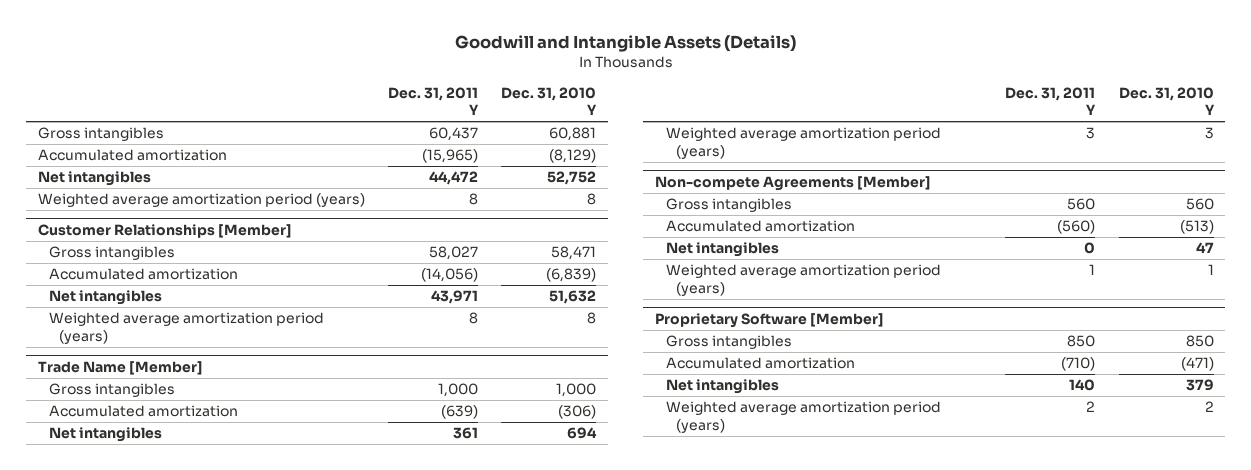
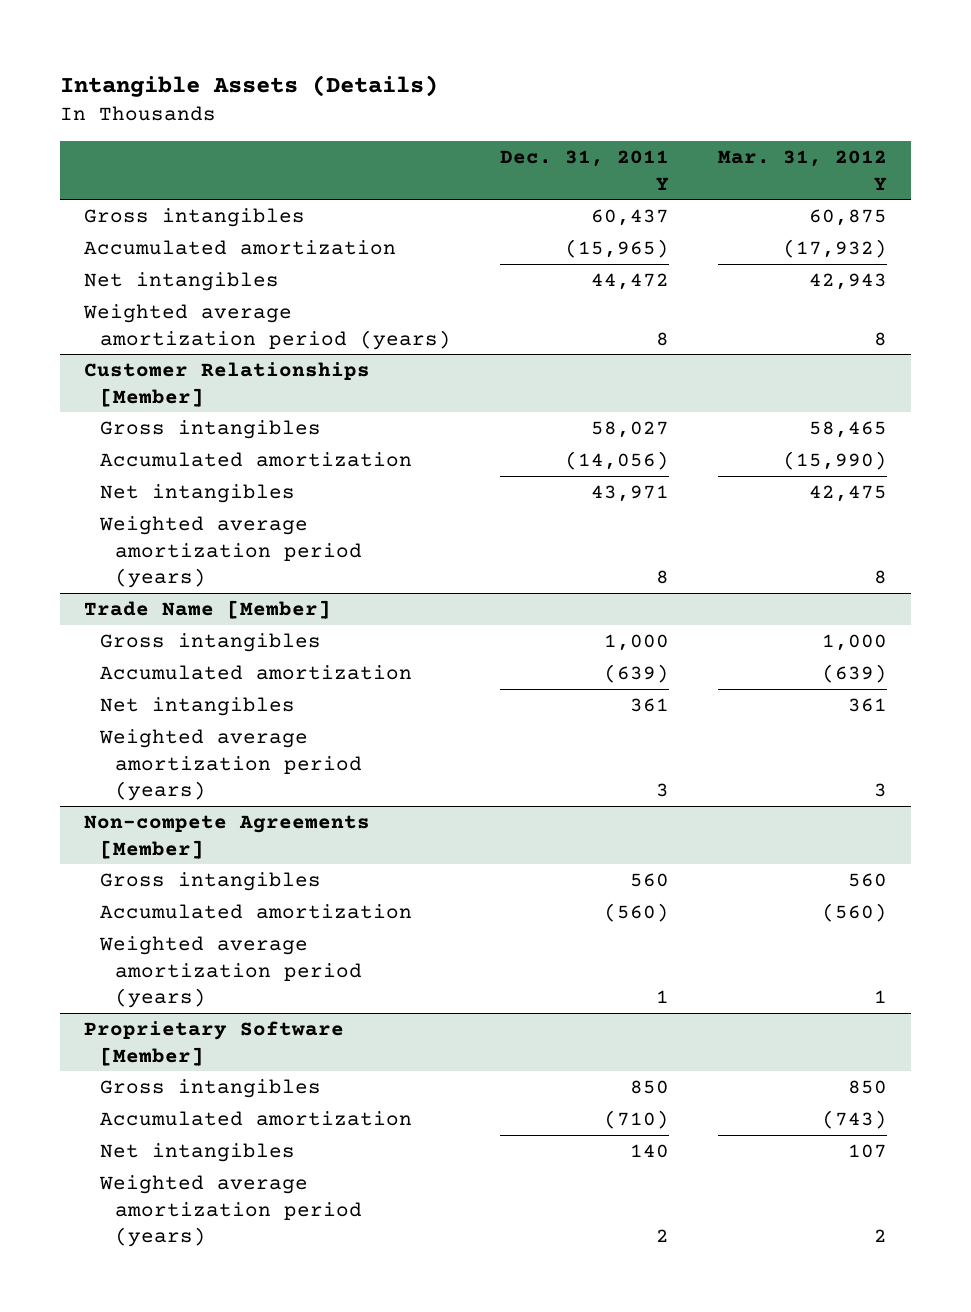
- Goodwill and Intangible Assets (Details)
+ Intangible Assets (Details)
- | Dec. 31, 2011 Y | Dec. 31, 2010 Y
+ | Dec. 31, 2011 Y | Mar. 31, 2012 Y
@ Non-compete Agreements [Member]
- Net intangibles | 0 | 47

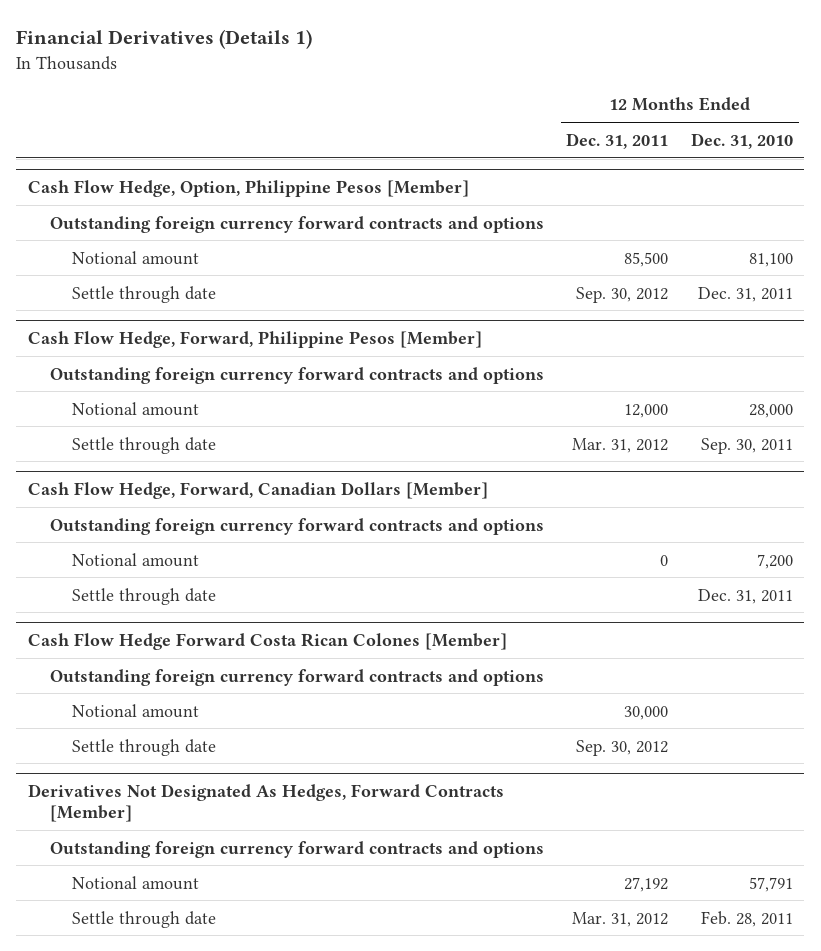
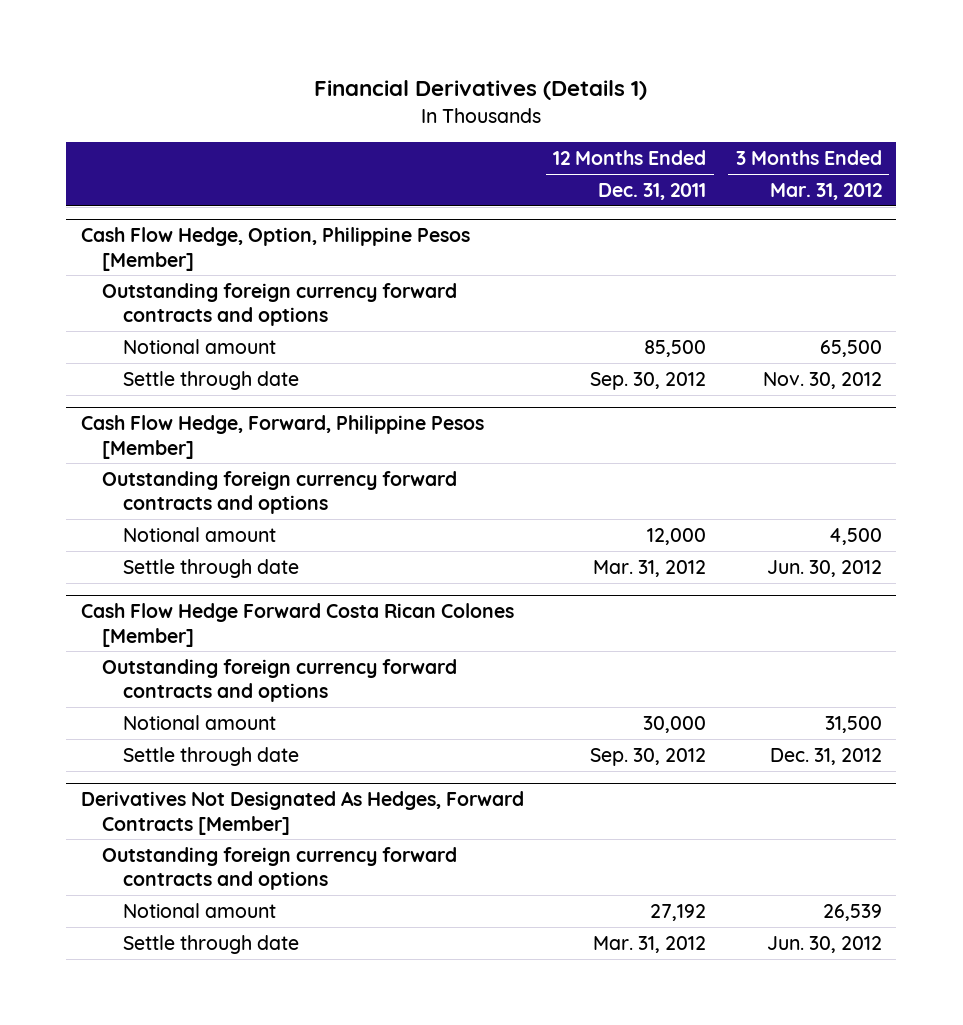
- | 12 Months Ended Dec. 31, 2011 | 12 Months Ended Dec. 31, 2010
+ | 12 Months Ended Dec. 31, 2011 | 3 Months Ended Mar. 31, 2012
- Cash Flow Hedge, Forward, Canadian Dollars [Member]
- Outstanding foreign currency forward contracts and options
- Notional amount | 0 | 7,200
- Settle through date | | Dec. 31, 2011

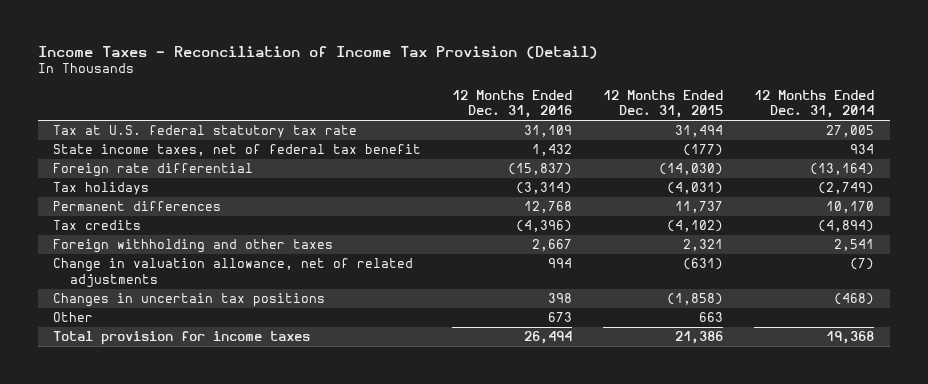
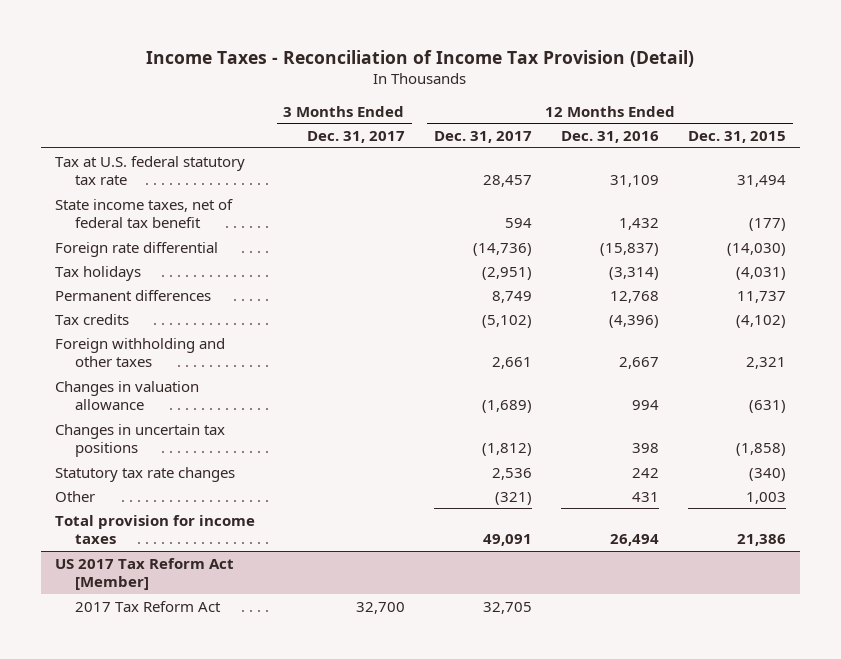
- | 12 Months Ended Dec. 31, 2016 | 12 Months Ended Dec. 31, 2015 | 12 Months Ended Dec. 31, 2014
+ | 3 Months Ended Dec. 31, 2017 | 12 Months Ended Dec. 31, 2017 | 12 Months Ended Dec. 31, 2016 | 12 Months Ended Dec. 31, 2015
- Change in valuation allowance, net of related adjustments | 994 | (631) | (7)
+ Changes in valuation allowance | | (1,689) | 994 | (631)
- Other | 673 | 663 |
+ Statutory tax rate changes | | 2,536 | 242 | (340)
+ Other | | (321) | 431 | 1,003
+ US 2017 Tax Reform Act [Member]
+ 2017 Tax Reform Act | 32,700 | 32,705 | |

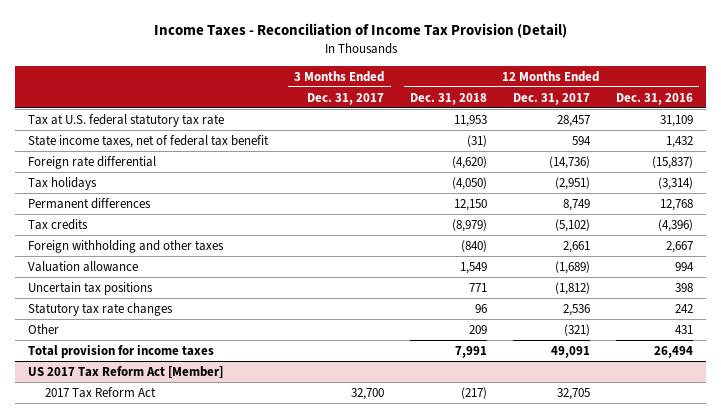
- | 3 Months Ended Dec. 31, 2017 | 12 Months Ended Dec. 31, 2017 | 12 Months Ended Dec. 31, 2016 | 12 Months Ended Dec. 31, 2015
+ | 3 Months Ended Dec. 31, 2017 | 12 Months Ended Dec. 31, 2018 | 12 Months Ended Dec. 31, 2017 | 12 Months Ended Dec. 31, 2016
- Changes in valuation allowance | | (1,689) | 994 | (631)
- Changes in uncertain tax positions | | (1,812) | 398 | (1,858)
+ Valuation allowance | | 1,549 | (1,689) | 994
+ Uncertain tax positions | | 771 | (1,812) | 398

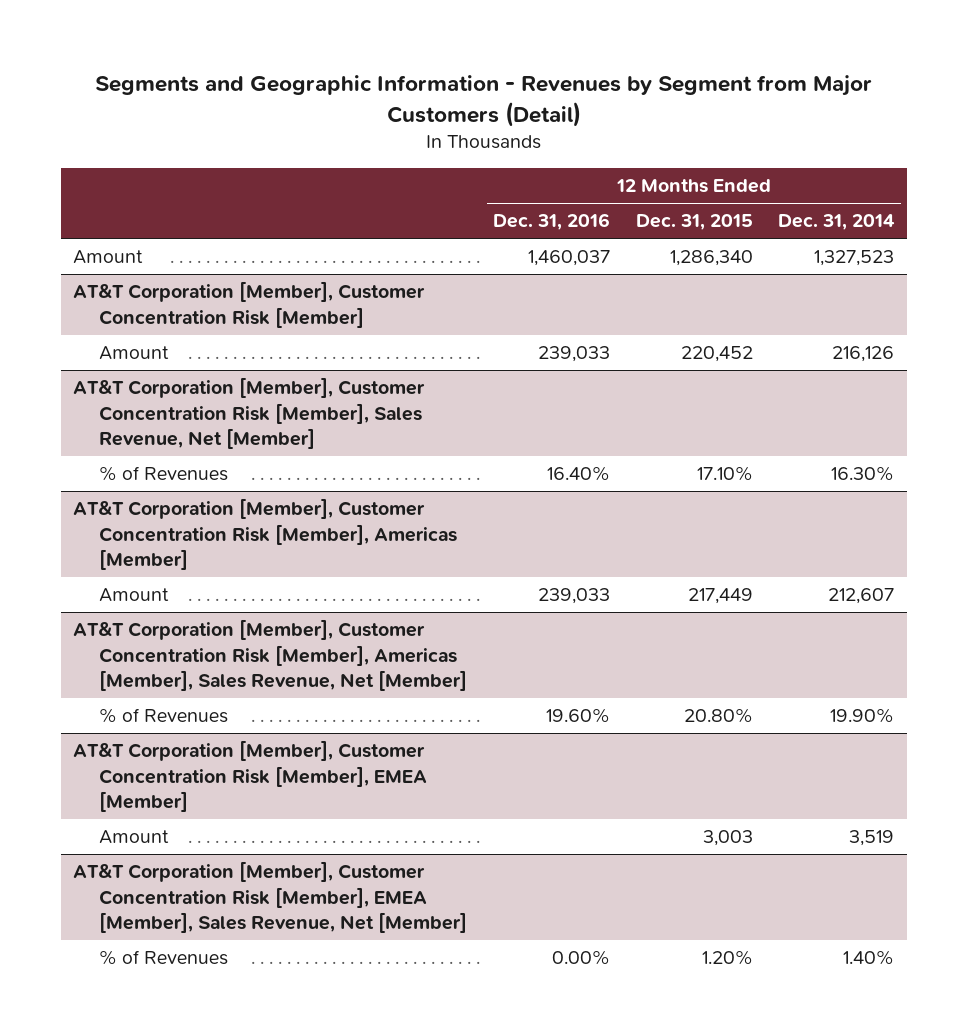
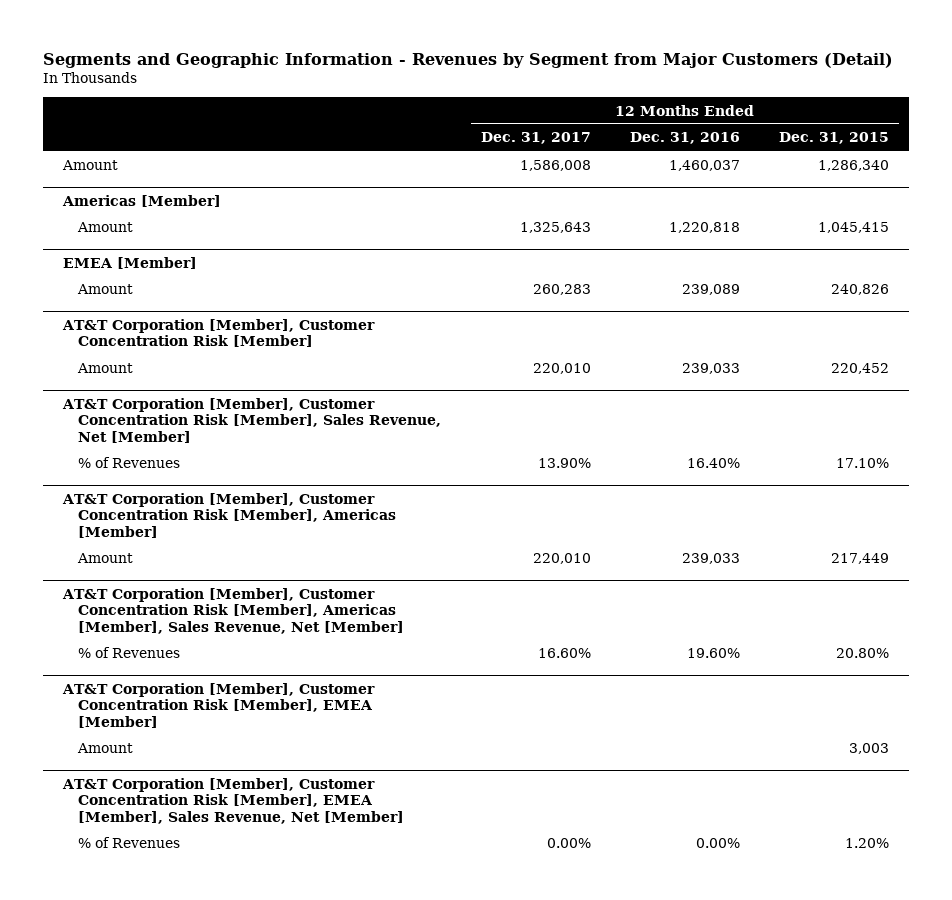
- | 12 Months Ended Dec. 31, 2016 | 12 Months Ended Dec. 31, 2015 | 12 Months Ended Dec. 31, 2014
+ | 12 Months Ended Dec. 31, 2017 | 12 Months Ended Dec. 31, 2016 | 12 Months Ended Dec. 31, 2015
+ Americas [Member]
+ Amount | 1,325,643 | 1,220,818 | 1,045,415
+ EMEA [Member]
+ Amount | 260,283 | 239,089 | 240,826

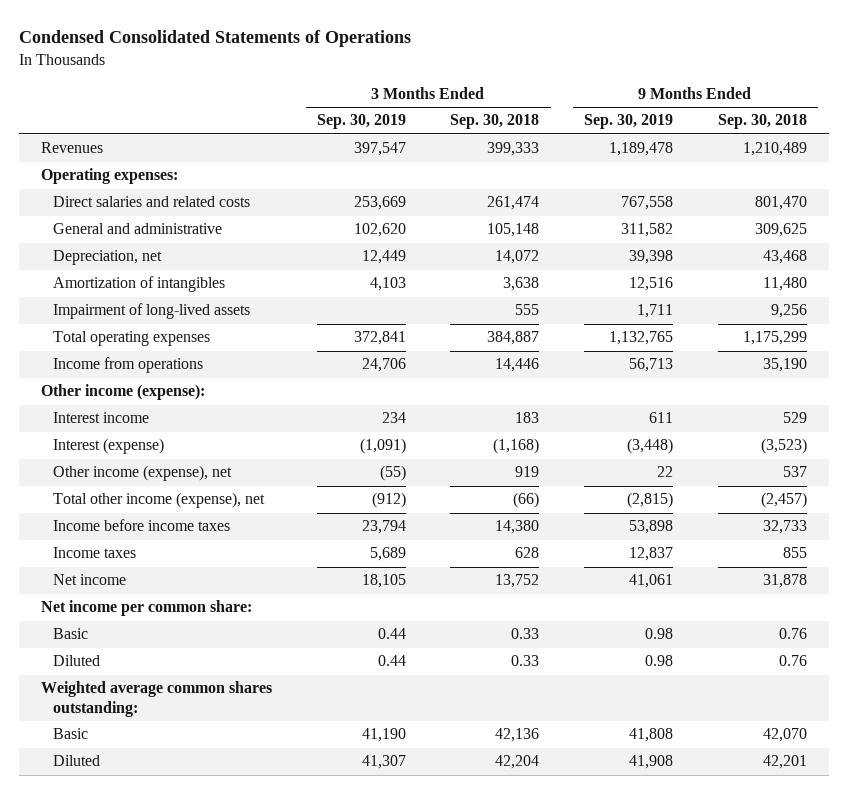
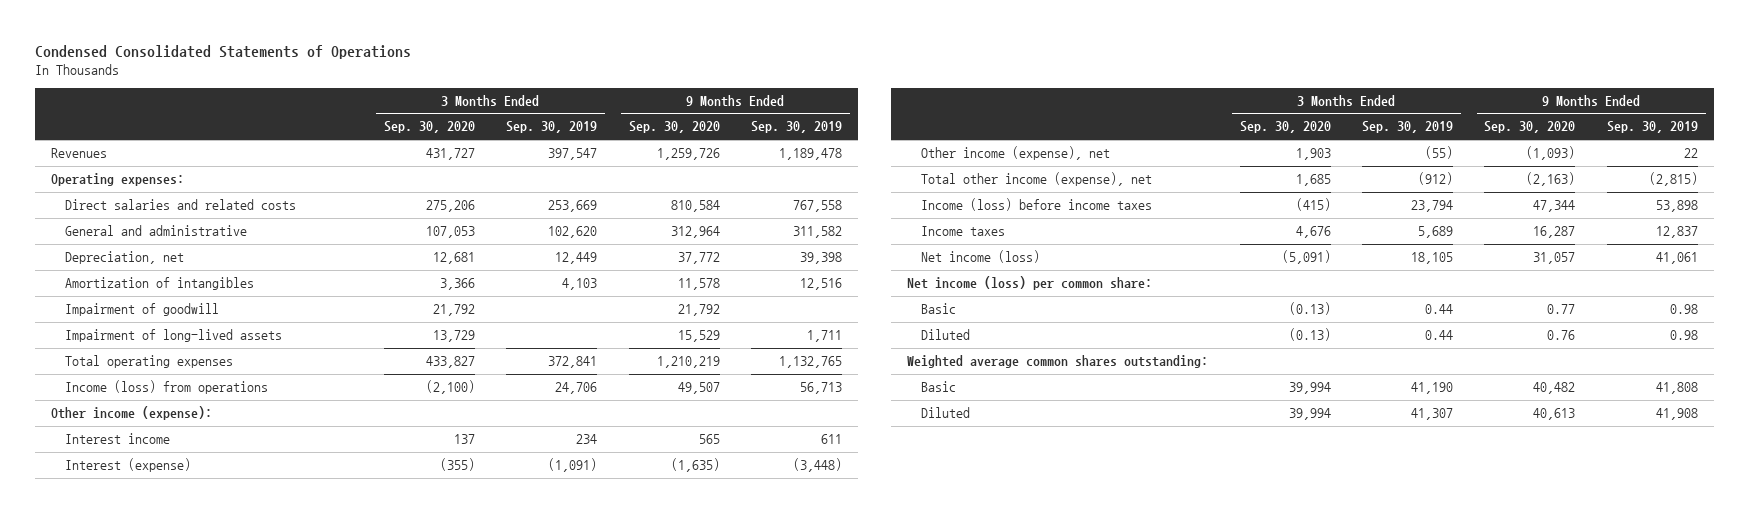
- | 3 Months Ended Sep. 30, 2019 | 3 Months Ended Sep. 30, 2018 | 9 Months Ended Sep. 30, 2019 | 9 Months Ended Sep. 30, 2018
+ | 3 Months Ended Sep. 30, 2020 | 3 Months Ended Sep. 30, 2019 | 9 Months Ended Sep. 30, 2020 | 9 Months Ended Sep. 30, 2019
+ Impairment of goodwill | 21,792 | | 21,792 |
- Income from operations | 24,706 | 14,446 | 56,713 | 35,190
+ Income (loss) from operations | (2,100) | 24,706 | 49,507 | 56,713
- Income before income taxes | 23,794 | 14,380 | 53,898 | 32,733
+ Income (loss) before income taxes | (415) | 23,794 | 47,344 | 53,898
- Net income | 18,105 | 13,752 | 41,061 | 31,878
- Net income per common share:
+ Net income (loss) | (5,091) | 18,105 | 31,057 | 41,061
+ Net income (loss) per common share:

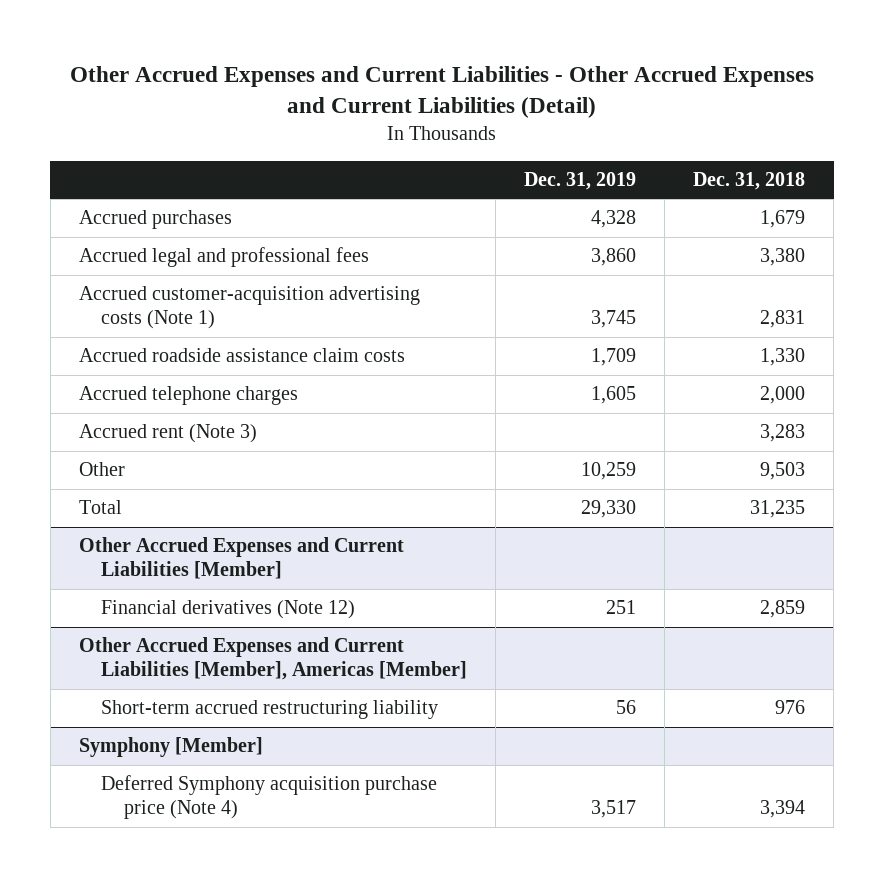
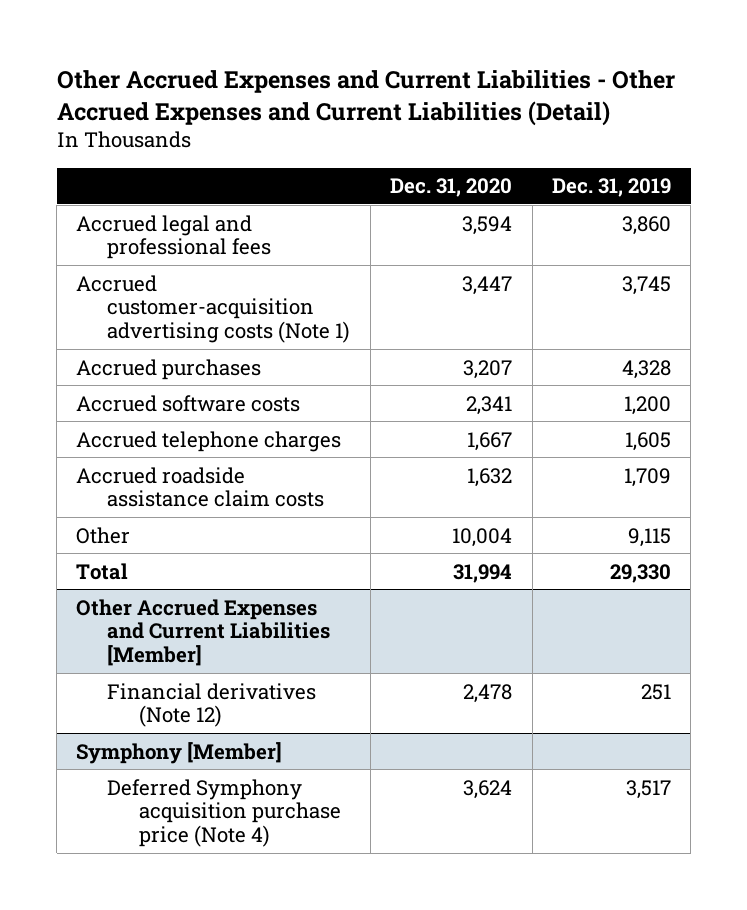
- | Dec. 31, 2019 | Dec. 31, 2018
+ | Dec. 31, 2020 | Dec. 31, 2019
moved down: Accrued purchases | 3,207 | 4,328
+ Accrued software costs | 2,341 | 1,200
- Accrued rent (Note 3) | | 3,283
- Other | 10,259 | 9,503
moved down: Accrued roadside assistance claim costs | 1,632 | 1,709
+ Other | 10,004 | 9,115
- Other Accrued Expenses and Current Liabilities [Member], Americas [Member]
- Short-term accrued restructuring liability | 56 | 976

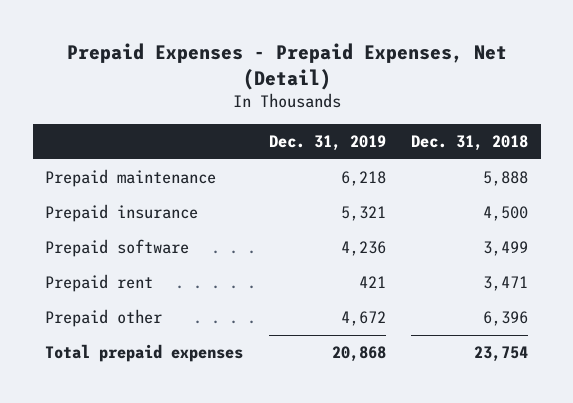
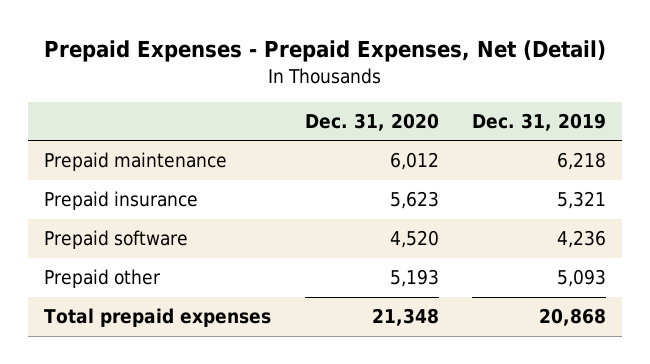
- | Dec. 31, 2019 | Dec. 31, 2018
+ | Dec. 31, 2020 | Dec. 31, 2019
- Prepaid rent | 421 | 3,471
- Prepaid other | 4,672 | 6,396
+ Prepaid other | 5,193 | 5,093

